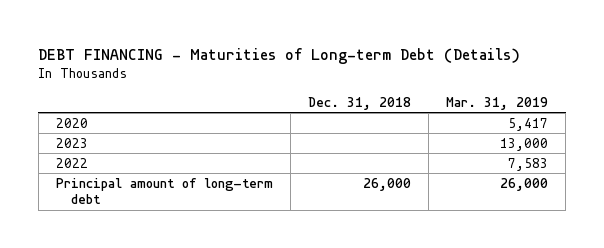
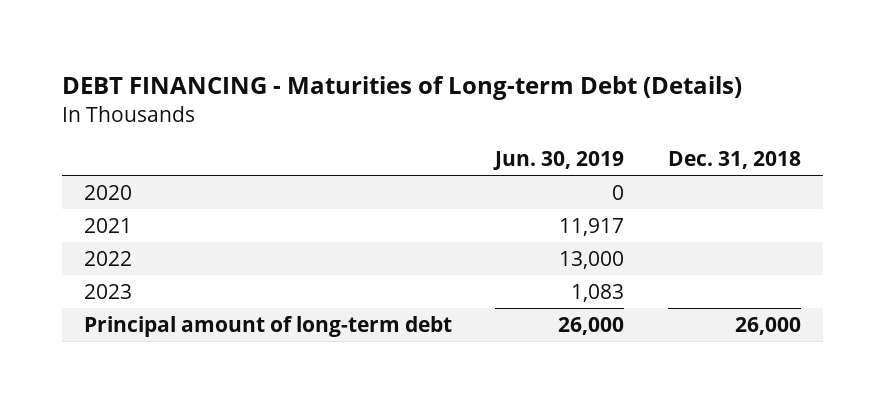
- | Dec. 31, 2018 | Mar. 31, 2019
+ | Jun. 30, 2019 | Dec. 31, 2018
+ 2021 | 11,917 |
moved down: 2023 | 1,083 |

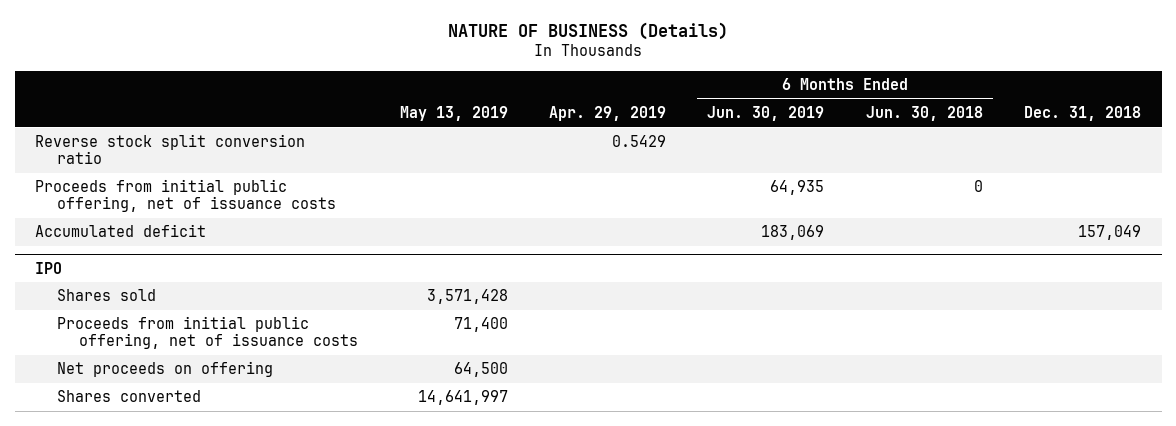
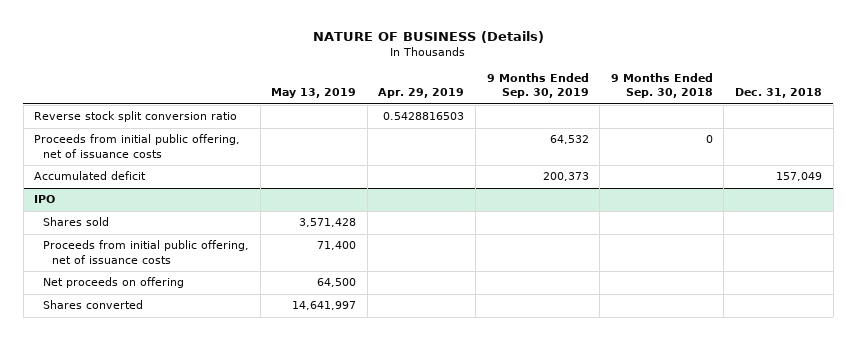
- | May 13, 2019 | Apr. 29, 2019 | 6 Months Ended Jun. 30, 2019 | 6 Months Ended Jun. 30, 2018 | Dec. 31, 2018
+ | May 13, 2019 | Apr. 29, 2019 | 9 Months Ended Sep. 30, 2019 | 9 Months Ended Sep. 30, 2018 | Dec. 31, 2018
- Reverse stock split conversion ratio | | 0.5429 | | |
+ Reverse stock split conversion ratio | | 0.5428816503 | | |

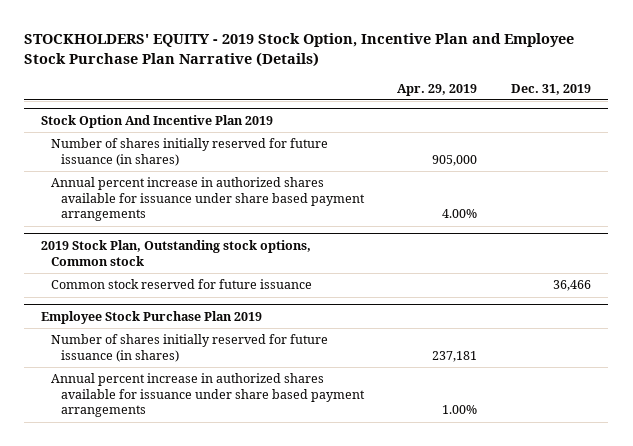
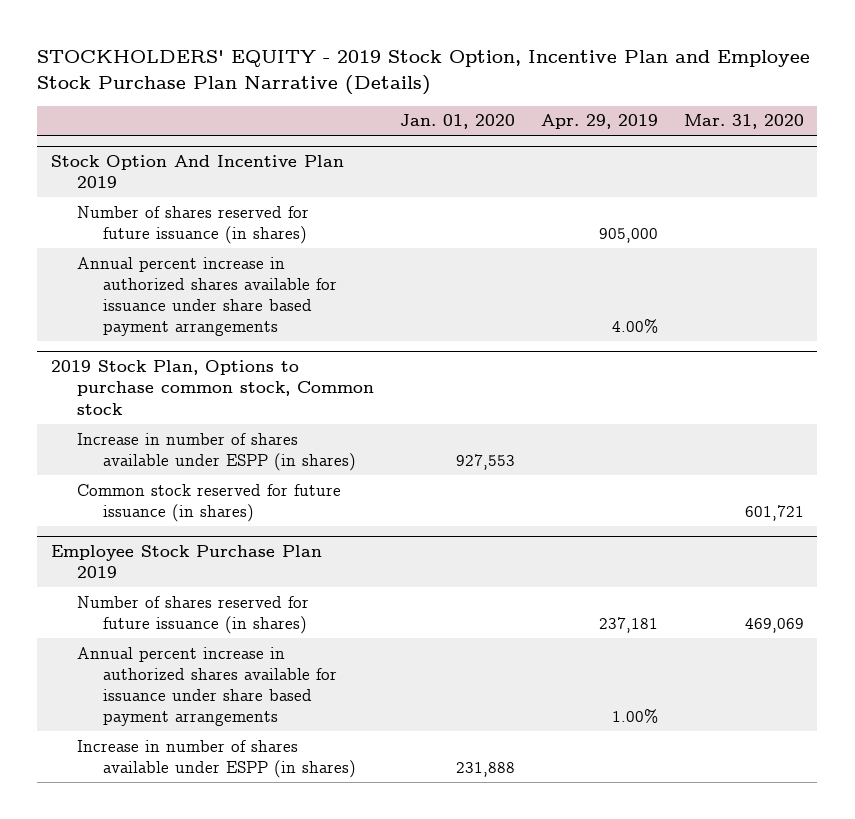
- | Apr. 29, 2019 | Dec. 31, 2019
+ | Jan. 01, 2020 | Apr. 29, 2019 | Mar. 31, 2020
@ Stock Option And Incentive Plan 2019
- Number of shares initially reserved for future issuance (in shares) | 905,000 |
+ Number of shares reserved for future issuance (in shares) | | 905,000 |
- 2019 Stock Plan, Outstanding stock options, Common stock
- Common stock reserved for future issuance | | 36,466
+ 2019 Stock Plan, Options to purchase common stock, Common stock
+ Increase in number of shares available under ESPP (in shares) | 927,553 | |
+ Common stock reserved for future issuance (in shares) | | | 601,721
@ Employee Stock Purchase Plan 2019
- Number of shares initially reserved for future issuance (in shares) | 237,181 |
+ Number of shares reserved for future issuance (in shares) | | 237,181 | 469,069
+ Increase in number of shares available under ESPP (in shares) | 231,888 | |

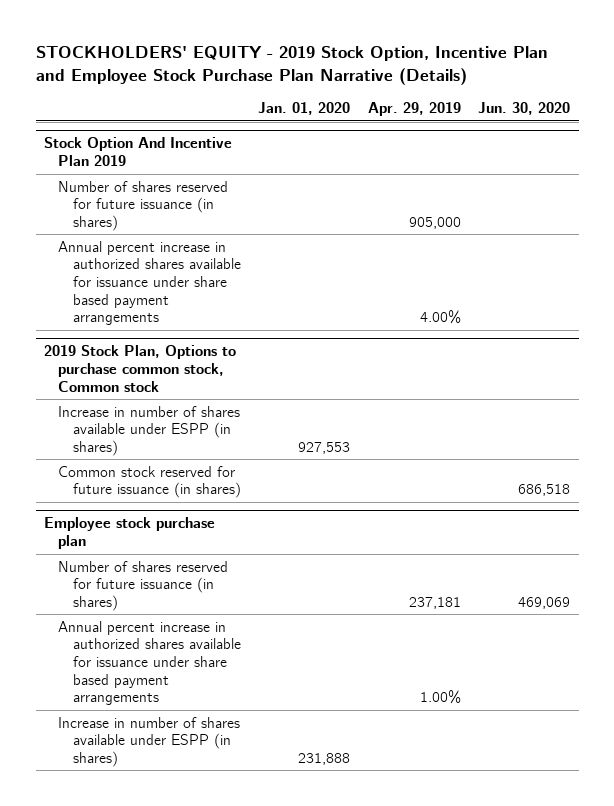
- | Jan. 01, 2020 | Apr. 29, 2019 | Mar. 31, 2020
+ | Jan. 01, 2020 | Apr. 29, 2019 | Jun. 30, 2020
- Employee Stock Purchase Plan 2019
+ Employee stock purchase plan

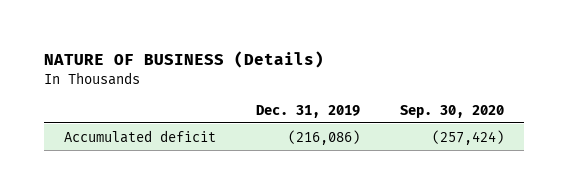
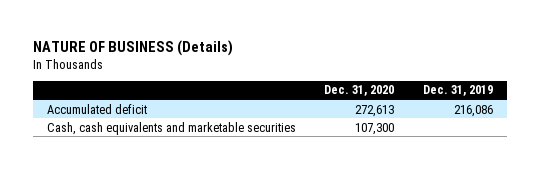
- | Dec. 31, 2019 | Sep. 30, 2020
+ | Dec. 31, 2020 | Dec. 31, 2019
- Accumulated deficit | (216,086) | (257,424)
+ Accumulated deficit | 272,613 | 216,086
+ Cash, cash equivalents and marketable securities | 107,300 |

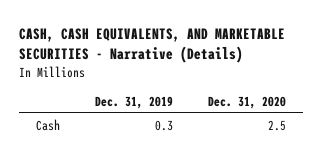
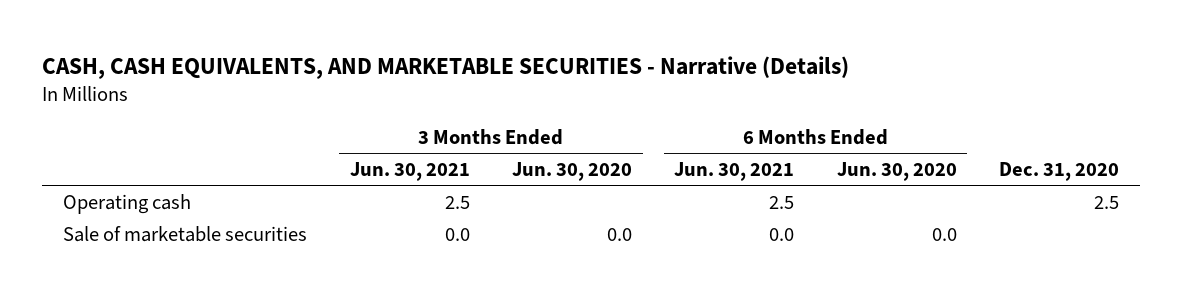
- | Dec. 31, 2019 | Dec. 31, 2020
+ | 3 Months Ended Jun. 30, 2021 | 3 Months Ended Jun. 30, 2020 | 6 Months Ended Jun. 30, 2021 | 6 Months Ended Jun. 30, 2020 | Dec. 31, 2020
- Cash | 0.3 | 2.5
+ Operating cash | 2.5 | | 2.5 | | 2.5
+ Sale of marketable securities | 0.0 | 0.0 | 0.0 | 0.0 |

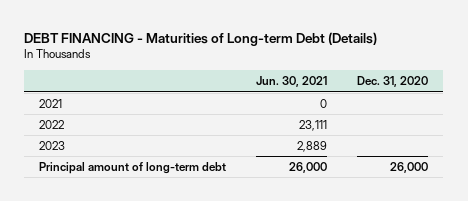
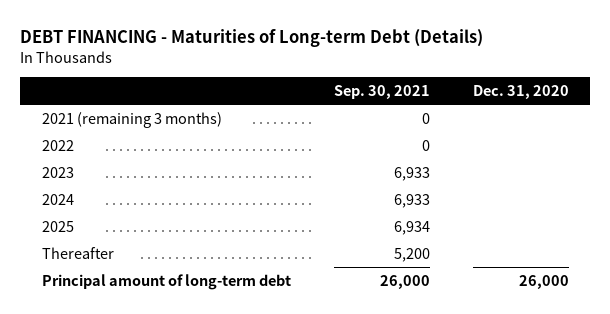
- | Jun. 30, 2021 | Dec. 31, 2020
+ | Sep. 30, 2021 | Dec. 31, 2020
- 2021 | 0 |
+ 2021 (remaining 3 months) | 0 |
+ 2024 | 6,933 |
+ 2025 | 6,934 |
+ Thereafter | 5,200 |

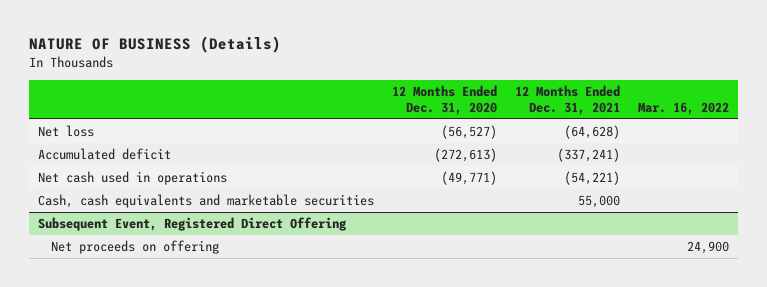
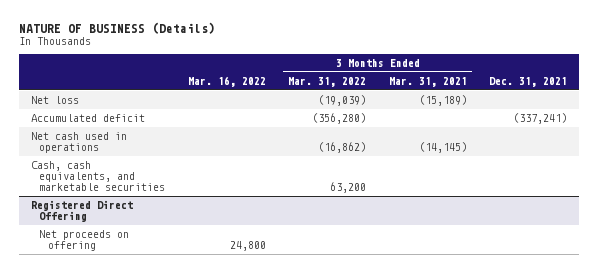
- | 12 Months Ended Dec. 31, 2020 | 12 Months Ended Dec. 31, 2021 | Mar. 16, 2022
+ | Mar. 16, 2022 | 3 Months Ended Mar. 31, 2022 | 3 Months Ended Mar. 31, 2021 | Dec. 31, 2021
- Cash, cash equivalents and marketable securities | | 55,000 |
- Subsequent Event, Registered Direct Offering
- Net proceeds on offering | | | 24,900
+ Cash, cash equivalents, and marketable securities | | 63,200 | |
+ Registered Direct Offering
+ Net proceeds on offering | 24,800 | | |

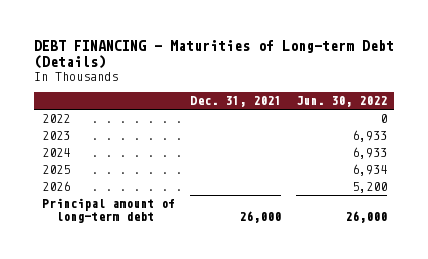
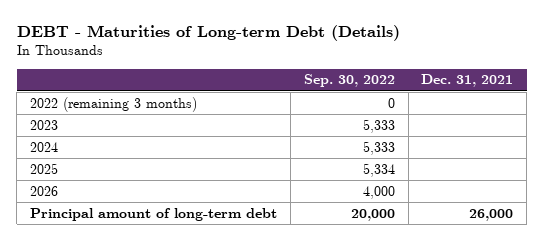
- DEBT FINANCING - Maturities of Long-term Debt (Details)
+ DEBT - Maturities of Long-term Debt (Details)
- | Dec. 31, 2021 | Jun. 30, 2022
+ | Sep. 30, 2022 | Dec. 31, 2021
- 2022 | | 0
+ 2022 (remaining 3 months) | 0 |

